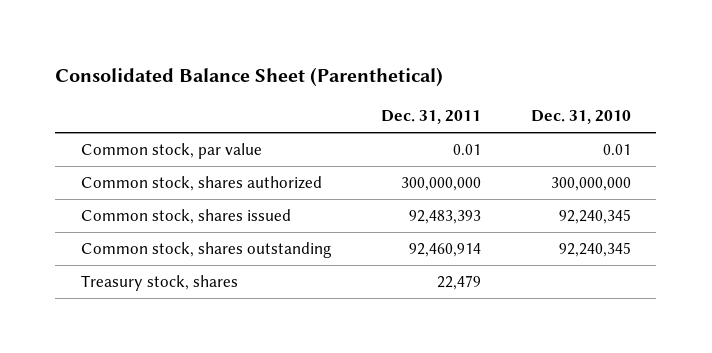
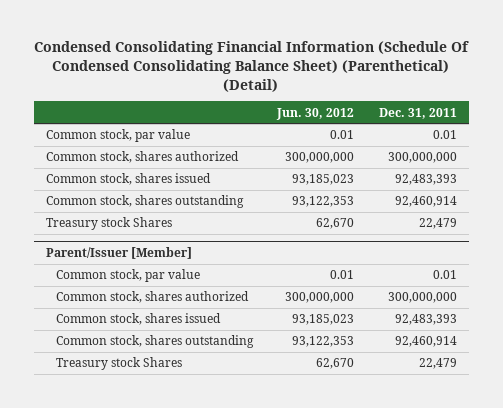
- Consolidated Balance Sheet (Parenthetical)
+ Condensed Consolidating Financial Information (Schedule Of Condensed Consolidating Balance Sheet) (Parenthetical) (Detail)
- | Dec. 31, 2011 | Dec. 31, 2010
+ | Jun. 30, 2012 | Dec. 31, 2011
- Treasury stock, shares | 22,479 |
+ Treasury stock Shares | 62,670 | 22,479
+ Parent/Issuer [Member]
+ Common stock, par value | 0.01 | 0.01
+ Common stock, shares authorized | 300,000,000 | 300,000,000
+ Common stock, shares issued | 93,185,023 | 92,483,393
+ Common stock, shares outstanding | 93,122,353 | 92,460,914
+ Treasury stock Shares | 62,670 | 22,479

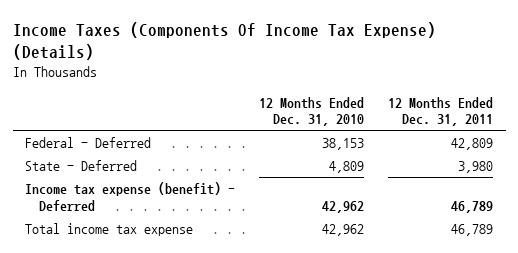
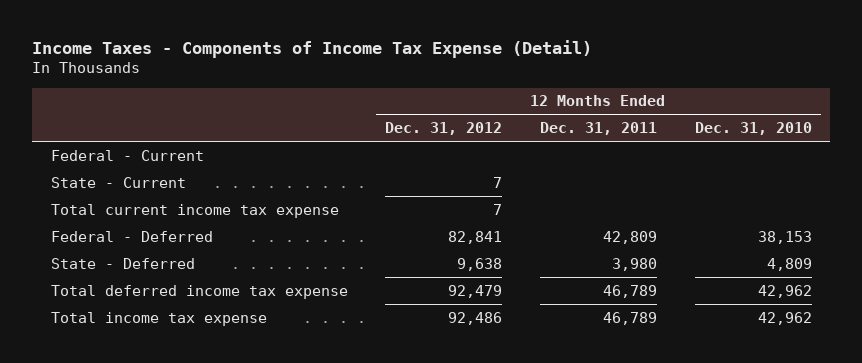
- Income Taxes (Components Of Income Tax Expense) (Details)
+ Income Taxes - Components of Income Tax Expense (Detail)
- | 12 Months Ended Dec. 31, 2010 | 12 Months Ended Dec. 31, 2011
+ | 12 Months Ended Dec. 31, 2012 | 12 Months Ended Dec. 31, 2011 | 12 Months Ended Dec. 31, 2010
+ Federal - Current
+ State - Current | 7 | |
+ Total current income tax expense | 7 | |
- Income tax expense (benefit) - Deferred | 42,962 | 46,789
+ Total deferred income tax expense | 92,479 | 46,789 | 42,962

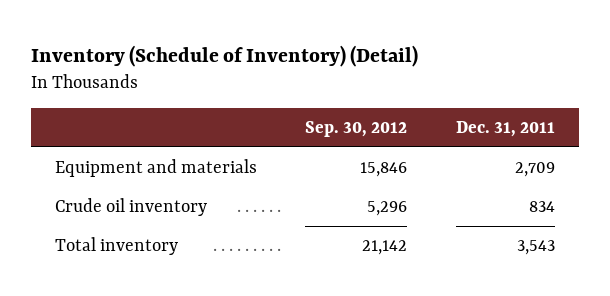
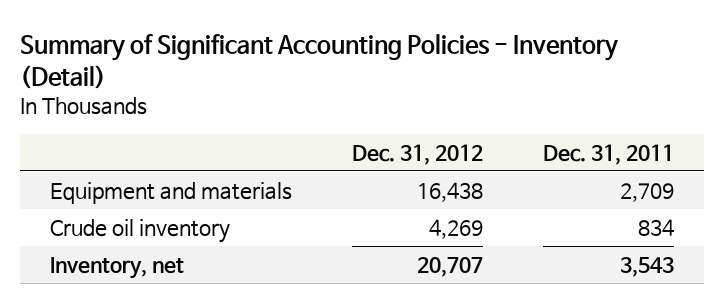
- Inventory (Schedule of Inventory) (Detail)
+ Summary of Significant Accounting Policies - Inventory (Detail)
- | Sep. 30, 2012 | Dec. 31, 2011
+ | Dec. 31, 2012 | Dec. 31, 2011
- Total inventory | 21,142 | 3,543
+ Inventory, net | 20,707 | 3,543

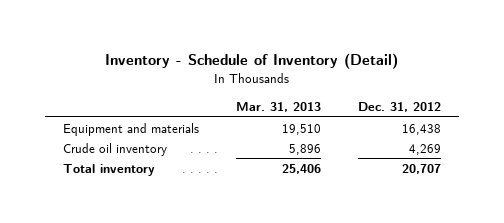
- Summary of Significant Accounting Policies - Inventory (Detail)
+ Inventory - Schedule of Inventory (Detail)
- | Dec. 31, 2012 | Dec. 31, 2011
+ | Mar. 31, 2013 | Dec. 31, 2012
- Inventory, net | 20,707 | 3,543
+ Total inventory | 25,406 | 20,707

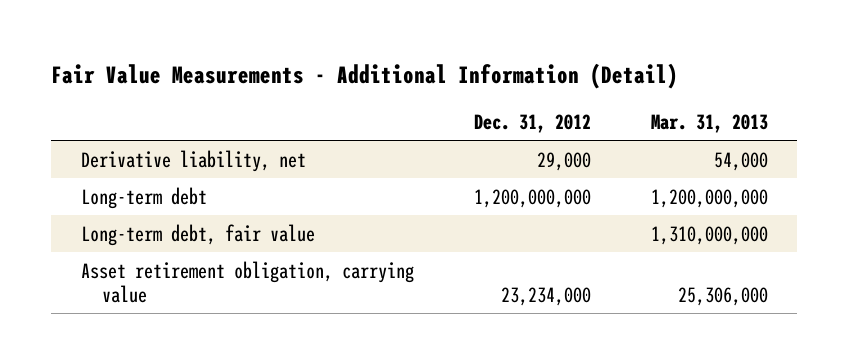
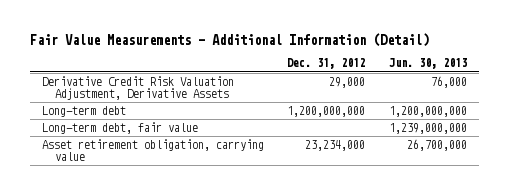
- | Dec. 31, 2012 | Mar. 31, 2013
+ | Dec. 31, 2012 | Jun. 30, 2013
- Derivative liability, net | 29,000 | 54,000
+ Derivative Credit Risk Valuation Adjustment, Derivative Assets | 29,000 | 76,000

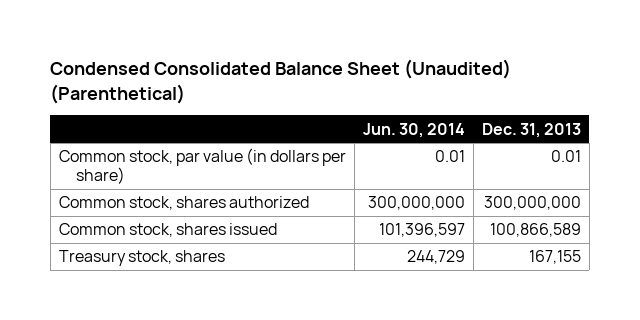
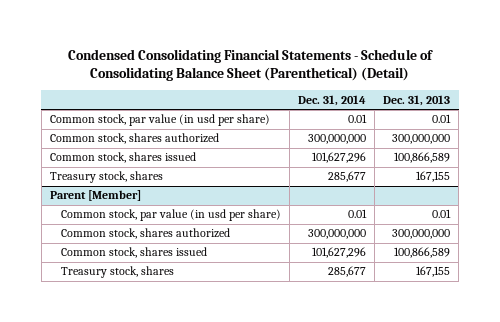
- Condensed Consolidated Balance Sheet (Unaudited) (Parenthetical)
+ Condensed Consolidating Financial Statements - Schedule of Consolidating Balance Sheet (Parenthetical) (Detail)
- | Jun. 30, 2014 | Dec. 31, 2013
+ | Dec. 31, 2014 | Dec. 31, 2013
- Common stock, par value (in dollars per share) | 0.01 | 0.01
+ Common stock, par value (in usd per share) | 0.01 | 0.01
+ Parent [Member]
+ Common stock, par value (in usd per share) | 0.01 | 0.01
+ Common stock, shares authorized | 300,000,000 | 300,000,000
+ Common stock, shares issued | 101,627,296 | 100,866,589
+ Treasury stock, shares | 285,677 | 167,155

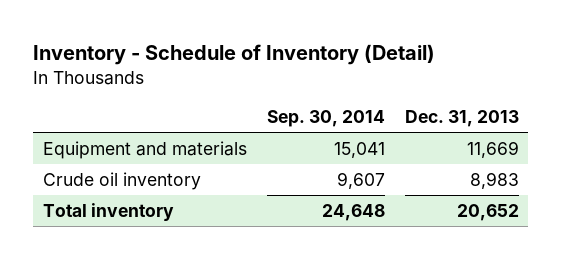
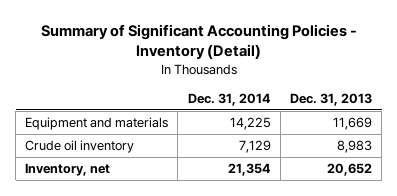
- Inventory - Schedule of Inventory (Detail)
+ Summary of Significant Accounting Policies - Inventory (Detail)
- | Sep. 30, 2014 | Dec. 31, 2013
+ | Dec. 31, 2014 | Dec. 31, 2013
- Total inventory | 24,648 | 20,652
+ Inventory, net | 21,354 | 20,652

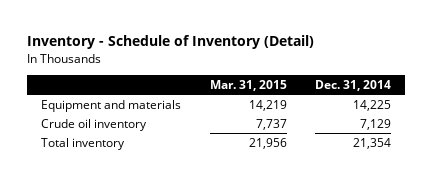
- Summary of Significant Accounting Policies - Inventory (Detail)
+ Inventory - Schedule of Inventory (Detail)
- | Dec. 31, 2014 | Dec. 31, 2013
+ | Mar. 31, 2015 | Dec. 31, 2014
- Inventory, net | 21,354 | 20,652
+ Total inventory | 21,956 | 21,354

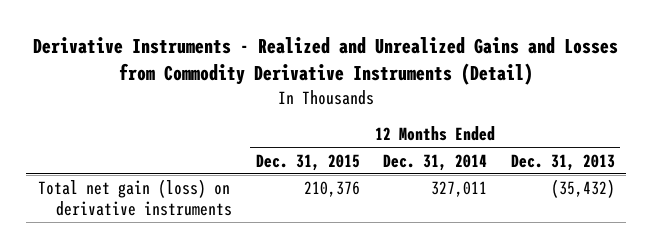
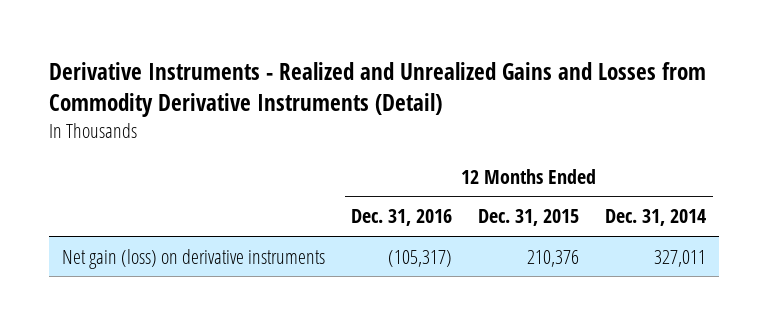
- | 12 Months Ended Dec. 31, 2015 | 12 Months Ended Dec. 31, 2014 | 12 Months Ended Dec. 31, 2013
+ | 12 Months Ended Dec. 31, 2016 | 12 Months Ended Dec. 31, 2015 | 12 Months Ended Dec. 31, 2014
- Total net gain (loss) on derivative instruments | 210,376 | 327,011 | (35,432)
+ Net gain (loss) on derivative instruments | (105,317) | 210,376 | 327,011

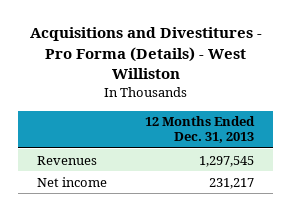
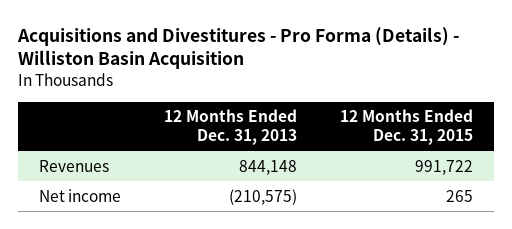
- Acquisitions and Divestitures - Pro Forma (Details) - West Williston
+ Acquisitions and Divestitures - Pro Forma (Details) - Williston Basin Acquisition
- | 12 Months Ended Dec. 31, 2013
+ | 12 Months Ended Dec. 31, 2013 | 12 Months Ended Dec. 31, 2015
- Revenues | 1,297,545
- Net income | 231,217
+ Revenues | 844,148 | 991,722
+ Net income | (210,575) | 265

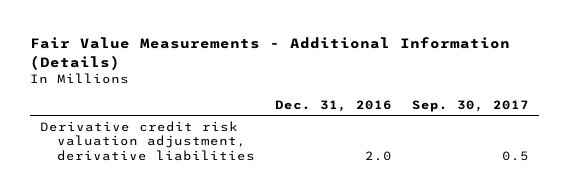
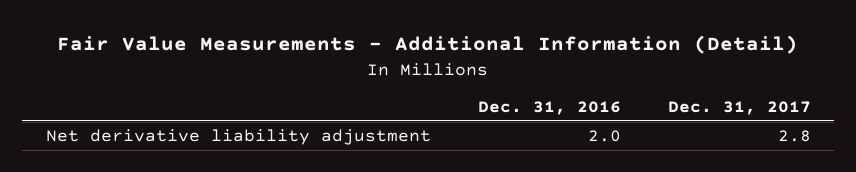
- Fair Value Measurements - Additional Information (Details)
+ Fair Value Measurements - Additional Information (Detail)
- | Dec. 31, 2016 | Sep. 30, 2017
+ | Dec. 31, 2016 | Dec. 31, 2017
- Derivative credit risk valuation adjustment, derivative liabilities | 2.0 | 0.5
+ Net derivative liability adjustment | 2.0 | 2.8

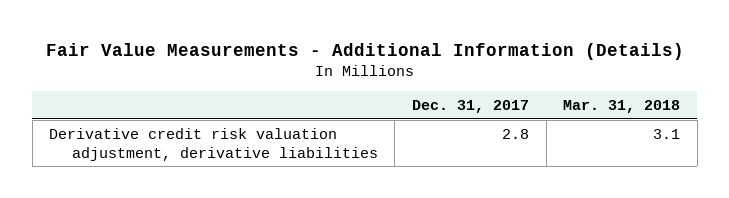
- Fair Value Measurements - Additional Information (Detail)
+ Fair Value Measurements - Additional Information (Details)
- | Dec. 31, 2016 | Dec. 31, 2017
+ | Dec. 31, 2017 | Mar. 31, 2018
- Net derivative liability adjustment | 2.0 | 2.8
+ Derivative credit risk valuation adjustment, derivative liabilities | 2.8 | 3.1

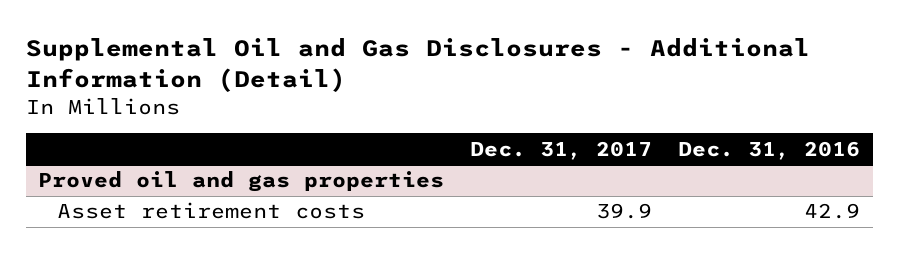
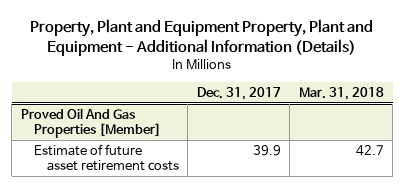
- Supplemental Oil and Gas Disclosures - Additional Information (Detail)
+ Property, Plant and Equipment Property, Plant and Equipment - Additional Information (Details)
- | Dec. 31, 2017 | Dec. 31, 2016
+ | Dec. 31, 2017 | Mar. 31, 2018
- Proved oil and gas properties
- Asset retirement costs | 39.9 | 42.9
+ Proved Oil And Gas Properties [Member]
+ Estimate of future asset retirement costs | 39.9 | 42.7

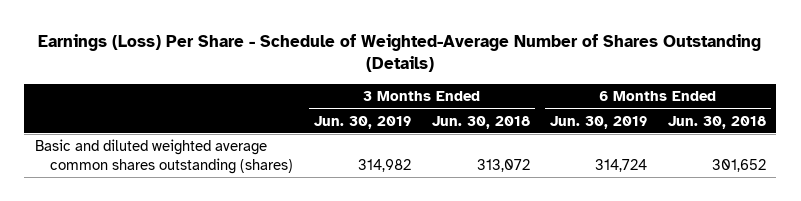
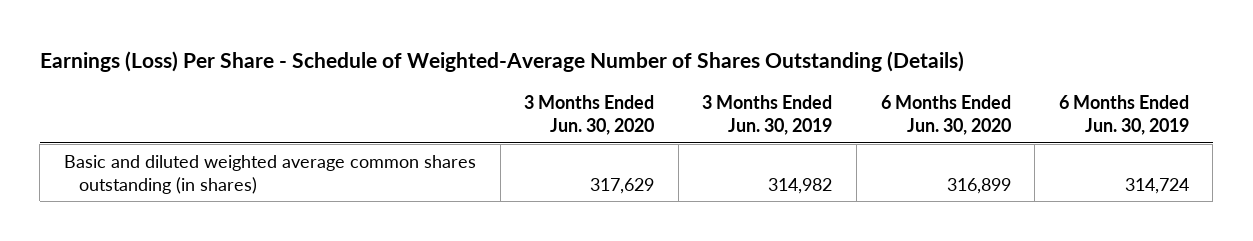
- | 3 Months Ended Jun. 30, 2019 | 3 Months Ended Jun. 30, 2018 | 6 Months Ended Jun. 30, 2019 | 6 Months Ended Jun. 30, 2018
+ | 3 Months Ended Jun. 30, 2020 | 3 Months Ended Jun. 30, 2019 | 6 Months Ended Jun. 30, 2020 | 6 Months Ended Jun. 30, 2019
- Basic and diluted weighted average common shares outstanding (shares) | 314,982 | 313,072 | 314,724 | 301,652
+ Basic and diluted weighted average common shares outstanding (in shares) | 317,629 | 314,982 | 316,899 | 314,724

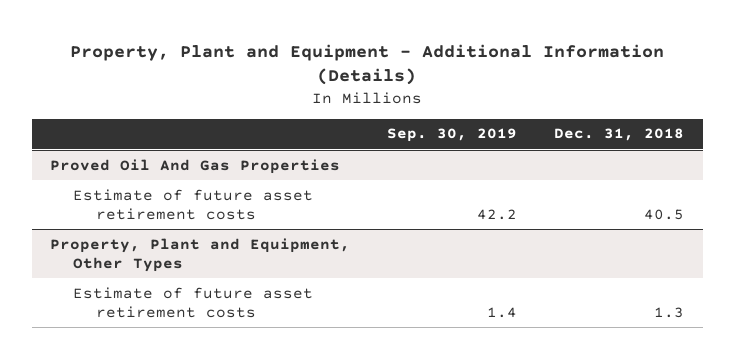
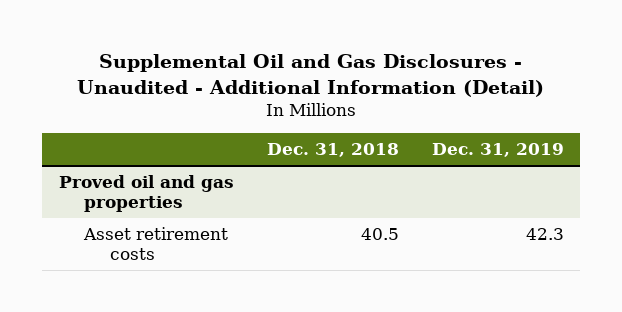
- Property, Plant and Equipment - Additional Information (Details)
+ Supplemental Oil and Gas Disclosures - Unaudited - Additional Information (Detail)
- | Sep. 30, 2019 | Dec. 31, 2018
+ | Dec. 31, 2018 | Dec. 31, 2019
- Proved Oil And Gas Properties
- Estimate of future asset retirement costs | 42.2 | 40.5
- Property, Plant and Equipment, Other Types
- Estimate of future asset retirement costs | 1.4 | 1.3
+ Proved oil and gas properties
+ Asset retirement costs | 40.5 | 42.3

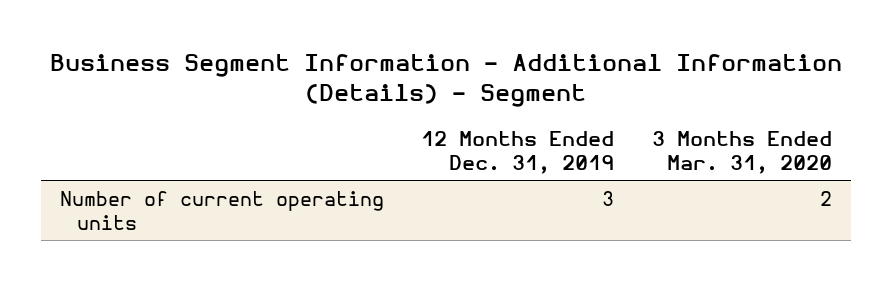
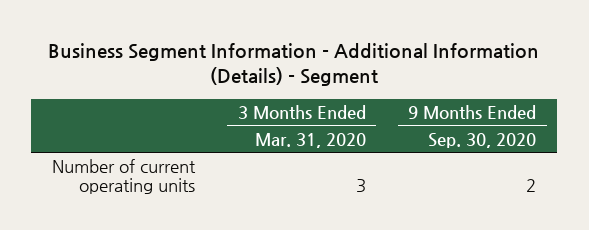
- | 12 Months Ended Dec. 31, 2019 | 3 Months Ended Mar. 31, 2020
+ | 3 Months Ended Mar. 31, 2020 | 9 Months Ended Sep. 30, 2020
- Number of current operating units | 3 | 2
+ Number of current operating units | 3 | 2

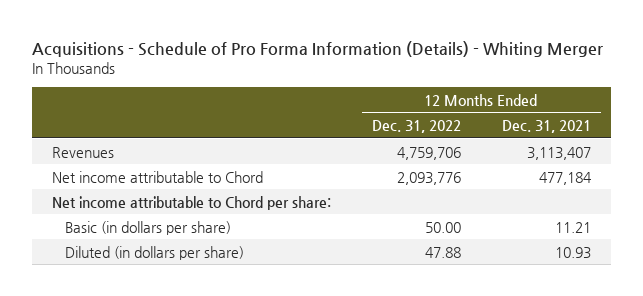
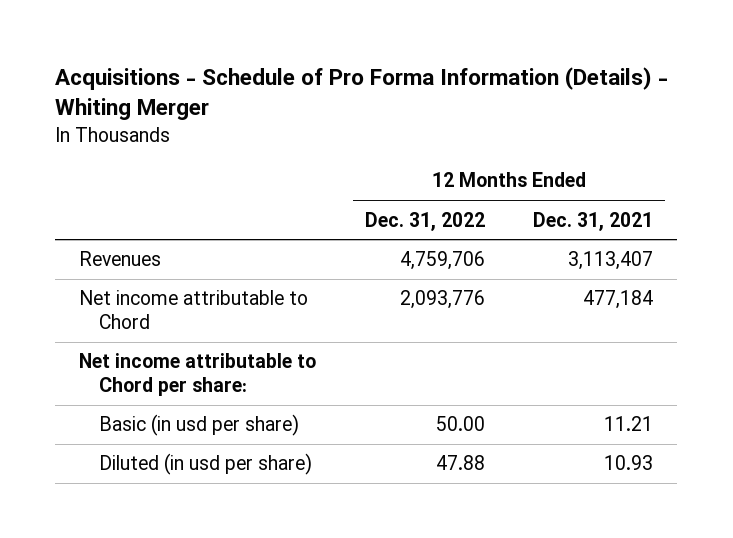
- Basic (in dollars per share) | 50.00 | 11.21
- Diluted (in dollars per share) | 47.88 | 10.93
+ Basic (in usd per share) | 50.00 | 11.21
+ Diluted (in usd per share) | 47.88 | 10.93

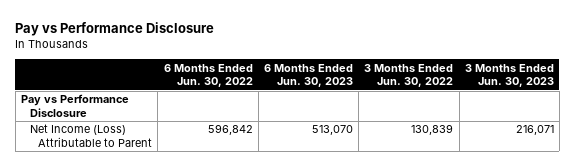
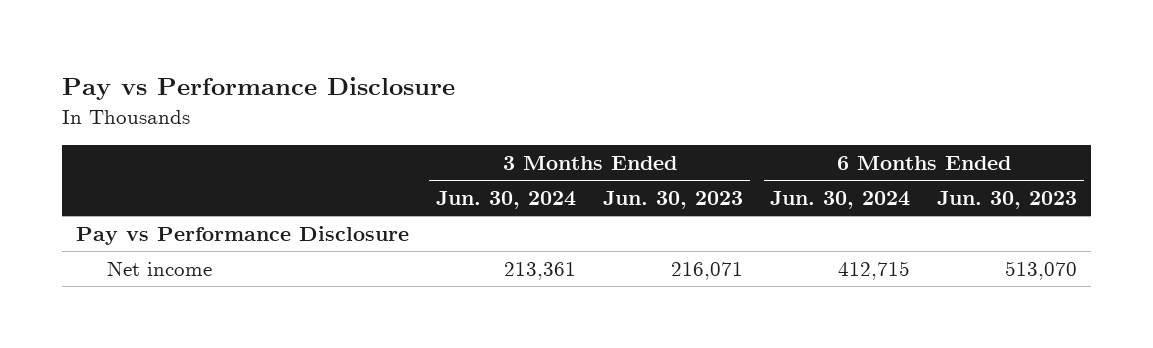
- | 6 Months Ended Jun. 30, 2022 | 6 Months Ended Jun. 30, 2023 | 3 Months Ended Jun. 30, 2022 | 3 Months Ended Jun. 30, 2023
+ | 3 Months Ended Jun. 30, 2024 | 3 Months Ended Jun. 30, 2023 | 6 Months Ended Jun. 30, 2024 | 6 Months Ended Jun. 30, 2023
- Net Income (Loss) Attributable to Parent | 596,842 | 513,070 | 130,839 | 216,071
+ Net income | 213,361 | 216,071 | 412,715 | 513,070

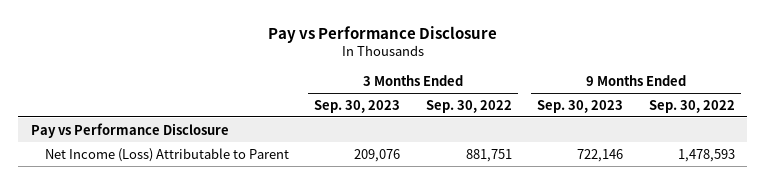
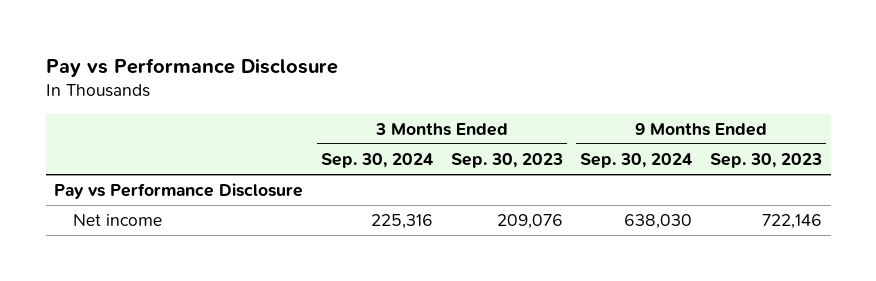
- | 3 Months Ended Sep. 30, 2023 | 3 Months Ended Sep. 30, 2022 | 9 Months Ended Sep. 30, 2023 | 9 Months Ended Sep. 30, 2022
+ | 3 Months Ended Sep. 30, 2024 | 3 Months Ended Sep. 30, 2023 | 9 Months Ended Sep. 30, 2024 | 9 Months Ended Sep. 30, 2023
- Net Income (Loss) Attributable to Parent | 209,076 | 881,751 | 722,146 | 1,478,593
+ Net income | 225,316 | 209,076 | 638,030 | 722,146

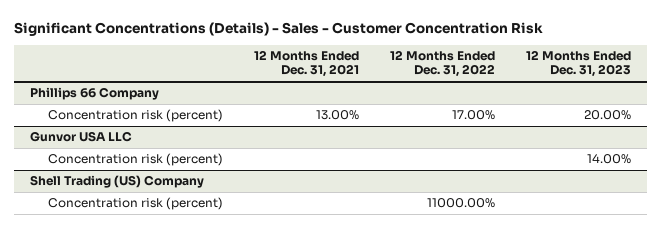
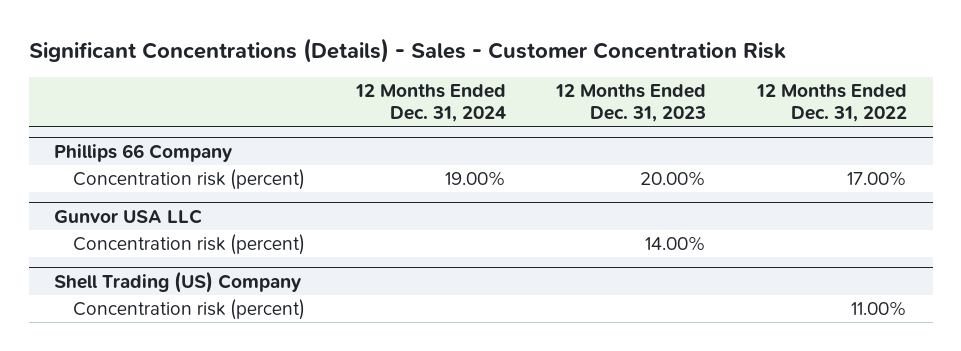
- | 12 Months Ended Dec. 31, 2021 | 12 Months Ended Dec. 31, 2022 | 12 Months Ended Dec. 31, 2023
+ | 12 Months Ended Dec. 31, 2024 | 12 Months Ended Dec. 31, 2023 | 12 Months Ended Dec. 31, 2022
@ Shell Trading (US) Company
- Concentration risk (percent) | | 11000.00% |
+ Concentration risk (percent) | | | 11.00%

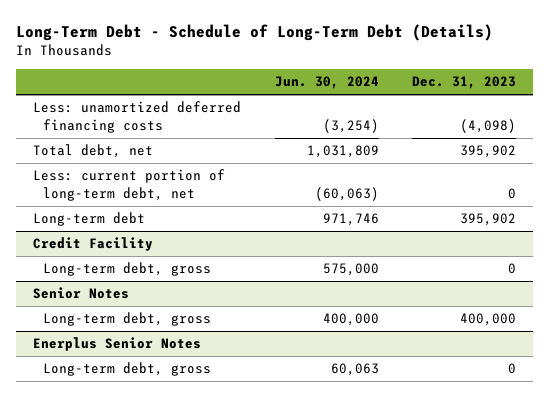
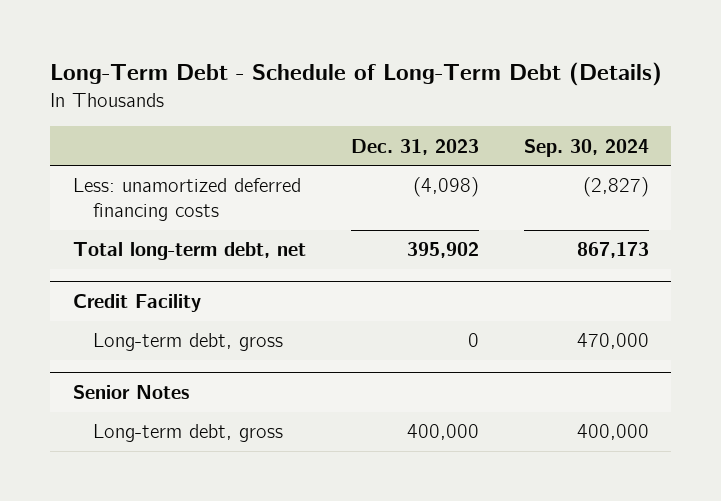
- | Jun. 30, 2024 | Dec. 31, 2023
+ | Dec. 31, 2023 | Sep. 30, 2024
- Total debt, net | 1,031,809 | 395,902
- Less: current portion of long-term debt, net | (60,063) | 0
- Long-term debt | 971,746 | 395,902
+ Total long-term debt, net | 395,902 | 867,173
- Enerplus Senior Notes
- Long-term debt, gross | 60,063 | 0

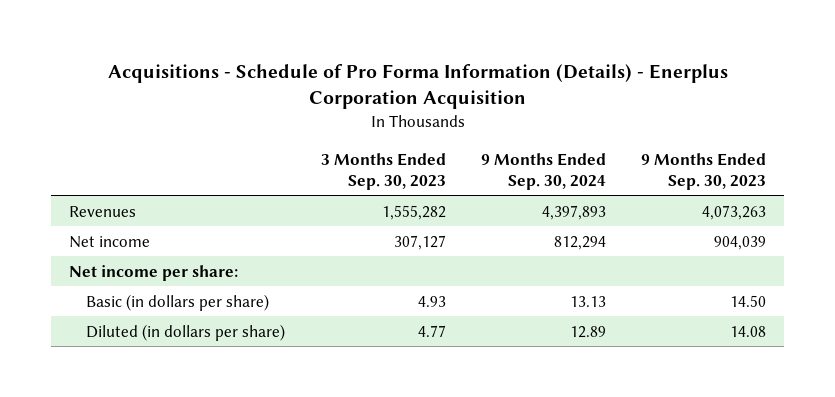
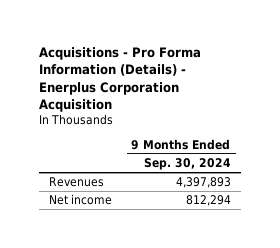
- Acquisitions - Schedule of Pro Forma Information (Details) - Enerplus Corporation Acquisition
+ Acquisitions - Pro Forma Information (Details) - Enerplus Corporation Acquisition
- | 3 Months Ended Sep. 30, 2023 | 9 Months Ended Sep. 30, 2024 | 9 Months Ended Sep. 30, 2023
+ | 9 Months Ended Sep. 30, 2024
- Net income per share:
- Basic (in dollars per share) | 4.93 | 13.13 | 14.50
- Diluted (in dollars per share) | 4.77 | 12.89 | 14.08

